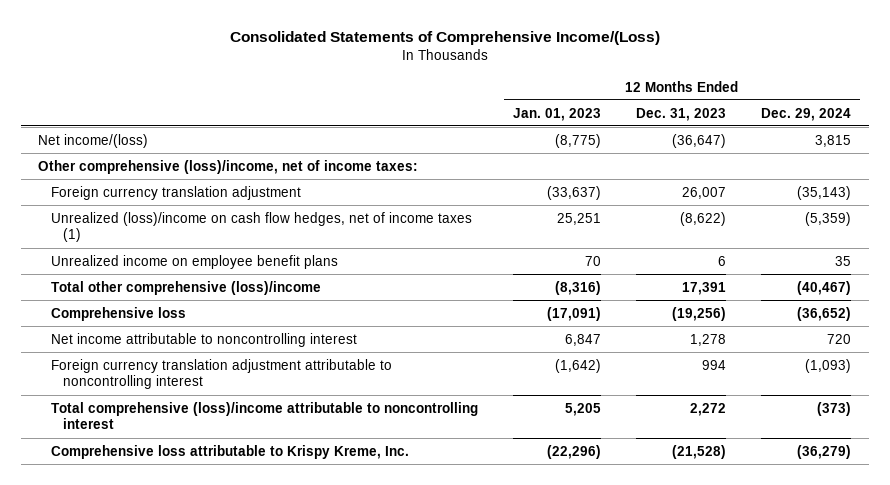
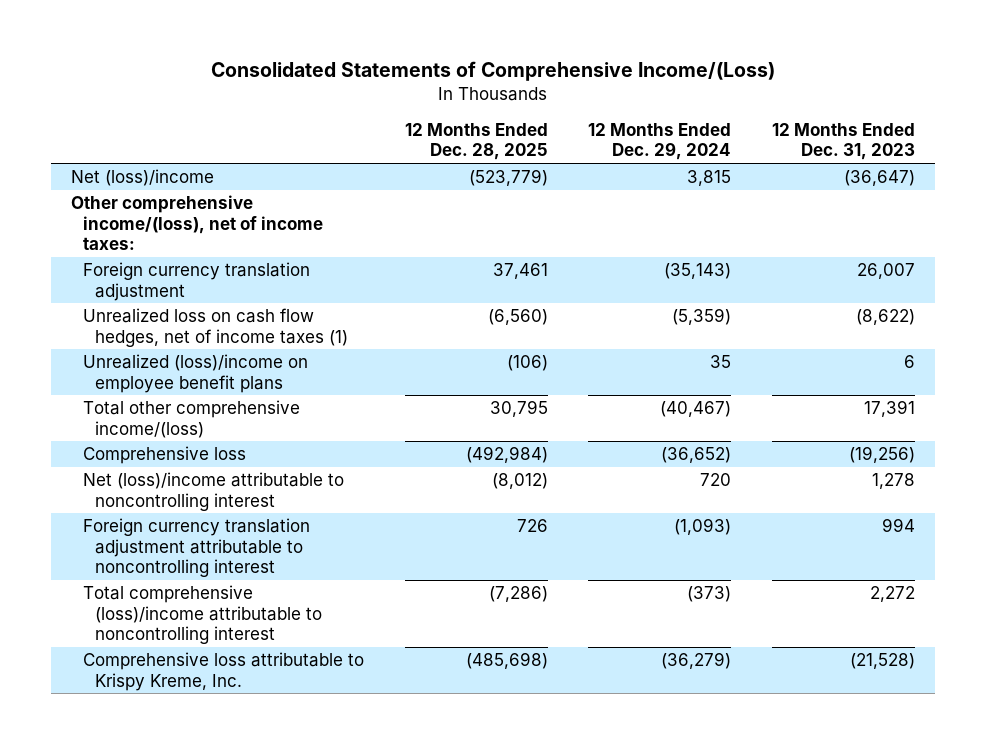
- | 12 Months Ended Jan. 01, 2023 | 12 Months Ended Dec. 31, 2023 | 12 Months Ended Dec. 29, 2024
+ | 12 Months Ended Dec. 28, 2025 | 12 Months Ended Dec. 29, 2024 | 12 Months Ended Dec. 31, 2023
- Net income/(loss) | (8,775) | (36,647) | 3,815
- Other comprehensive (loss)/income, net of income taxes:
+ Net (loss)/income | (523,779) | 3,815 | (36,647)
+ Other comprehensive income/(loss), net of income taxes:
- Unrealized (loss)/income on cash flow hedges, net of income taxes (1) | 25,251 | (8,622) | (5,359)
- Unrealized income on employee benefit plans | 70 | 6 | 35
- Total other comprehensive (loss)/income | (8,316) | 17,391 | (40,467)
+ Unrealized loss on cash flow hedges, net of income taxes (1) | (6,560) | (5,359) | (8,622)
+ Unrealized (loss)/income on employee benefit plans | (106) | 35 | 6
+ Total other comprehensive income/(loss) | 30,795 | (40,467) | 17,391
- Net income attributable to noncontrolling interest | 6,847 | 1,278 | 720
+ Net (loss)/income attributable to noncontrolling interest | (8,012) | 720 | 1,278

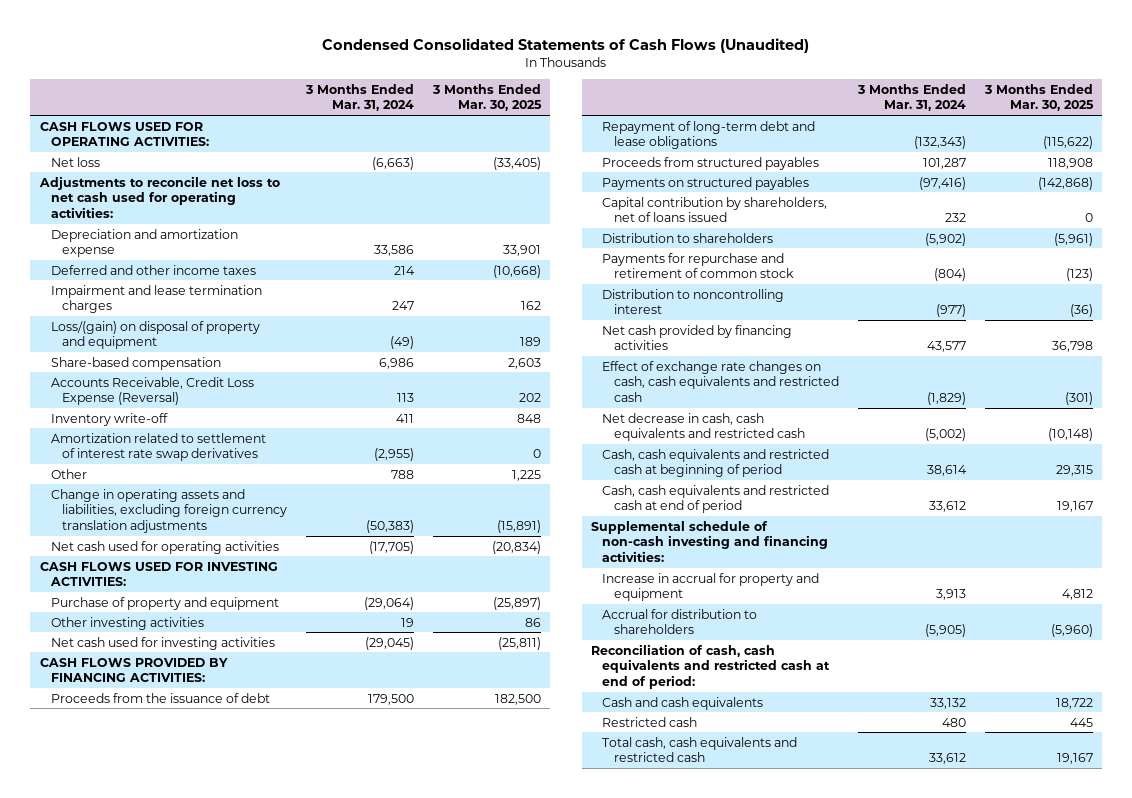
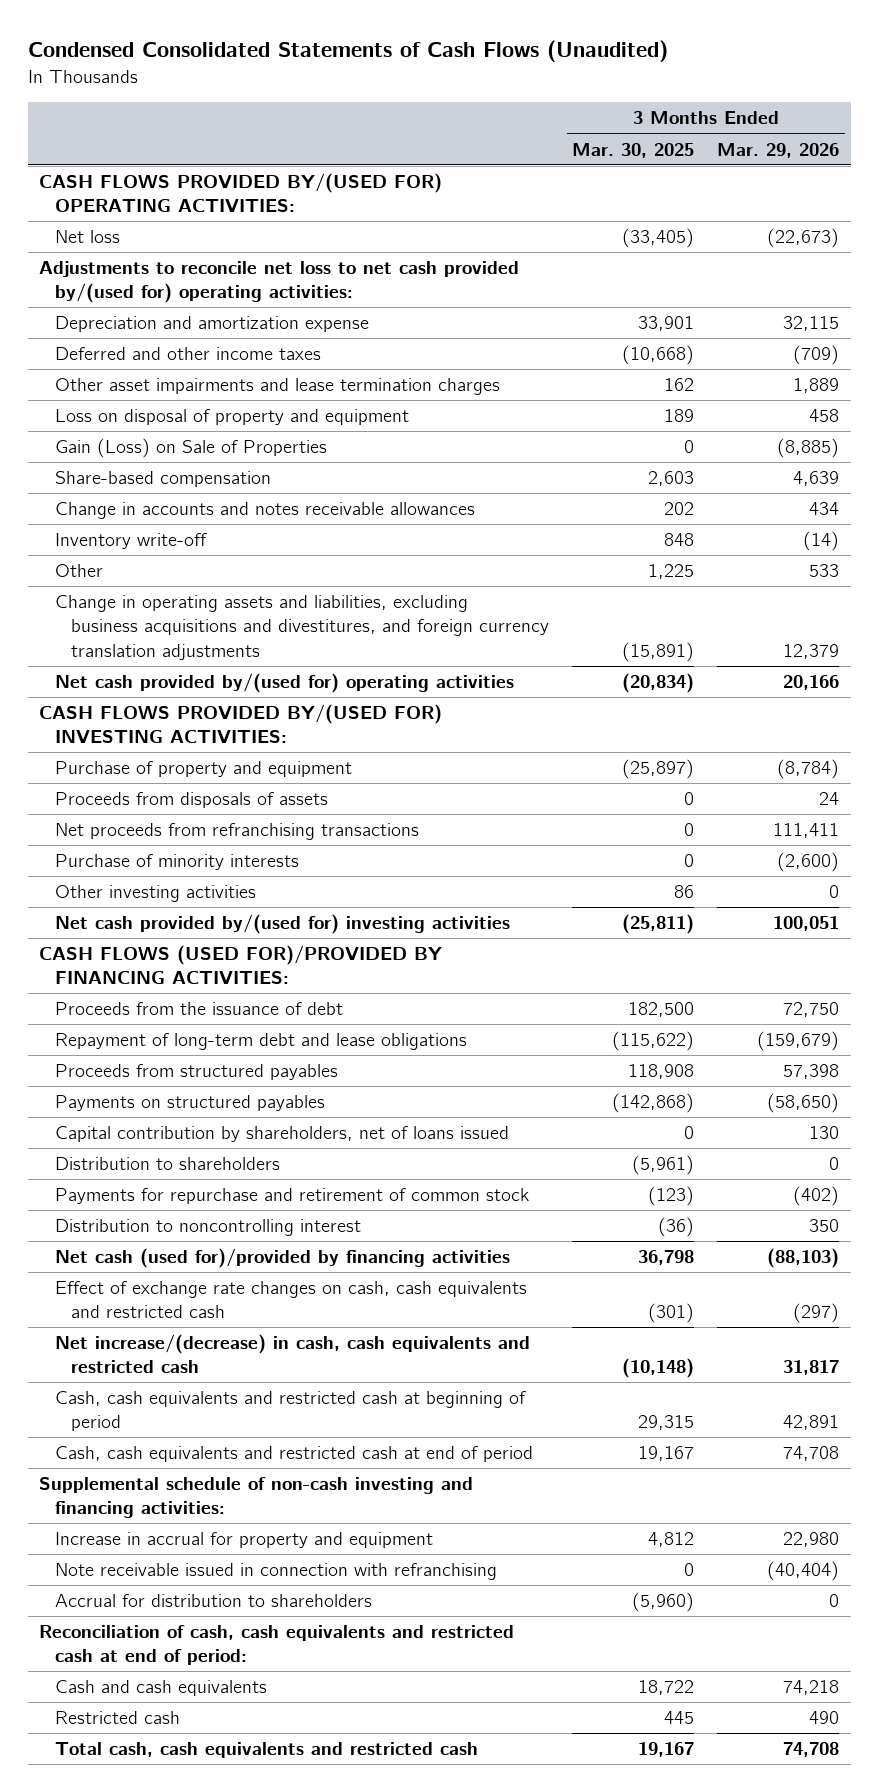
- | 3 Months Ended Mar. 31, 2024 | 3 Months Ended Mar. 30, 2025
+ | 3 Months Ended Mar. 30, 2025 | 3 Months Ended Mar. 29, 2026
- CASH FLOWS USED FOR OPERATING ACTIVITIES:
+ CASH FLOWS PROVIDED BY/(USED FOR) OPERATING ACTIVITIES:
- Adjustments to reconcile net loss to net cash used for operating activities:
+ Adjustments to reconcile net loss to net cash provided by/(used for) operating activities:
- Impairment and lease termination charges | 247 | 162
- Loss/(gain) on disposal of property and equipment | (49) | 189
+ Other asset impairments and lease termination charges | 162 | 1,889
+ Loss on disposal of property and equipment | 189 | 458
+ Gain (Loss) on Sale of Properties | 0 | (8,885)
- Accounts Receivable, Credit Loss Expense (Reversal) | 113 | 202
+ Change in accounts and notes receivable allowances | 202 | 434
- Amortization related to settlement of interest rate swap derivatives | (2,955) | 0
- Change in operating assets and liabilities, excluding foreign currency translation adjustments | (50,383) | (15,891)
- Net cash used for operating activities | (17,705) | (20,834)
- CASH FLOWS USED FOR INVESTING ACTIVITIES:
+ Change in operating assets and liabilities, excluding business acquisitions and divestitures, and foreign currency translation adjustments | (15,891) | 12,379
+ Net cash provided by/(used for) operating activities | (20,834) | 20,166
+ CASH FLOWS PROVIDED BY/(USED FOR) INVESTING ACTIVITIES:
+ Proceeds from disposals of assets | 0 | 24
+ Net proceeds from refranchising transactions | 0 | 111,411
+ Purchase of minority interests | 0 | (2,600)
- Net cash used for investing activities | (29,045) | (25,811)
- CASH FLOWS PROVIDED BY FINANCING ACTIVITIES:
+ Net cash provided by/(used for) investing activities | (25,811) | 100,051
+ CASH FLOWS (USED FOR)/PROVIDED BY FINANCING ACTIVITIES:
- Net cash provided by financing activities | 43,577 | 36,798
+ Net cash (used for)/provided by financing activities | 36,798 | (88,103)
- Net decrease in cash, cash equivalents and restricted cash | (5,002) | (10,148)
+ Net increase/(decrease) in cash, cash equivalents and restricted cash | (10,148) | 31,817
+ Note receivable issued in connection with refranchising | 0 | (40,404)

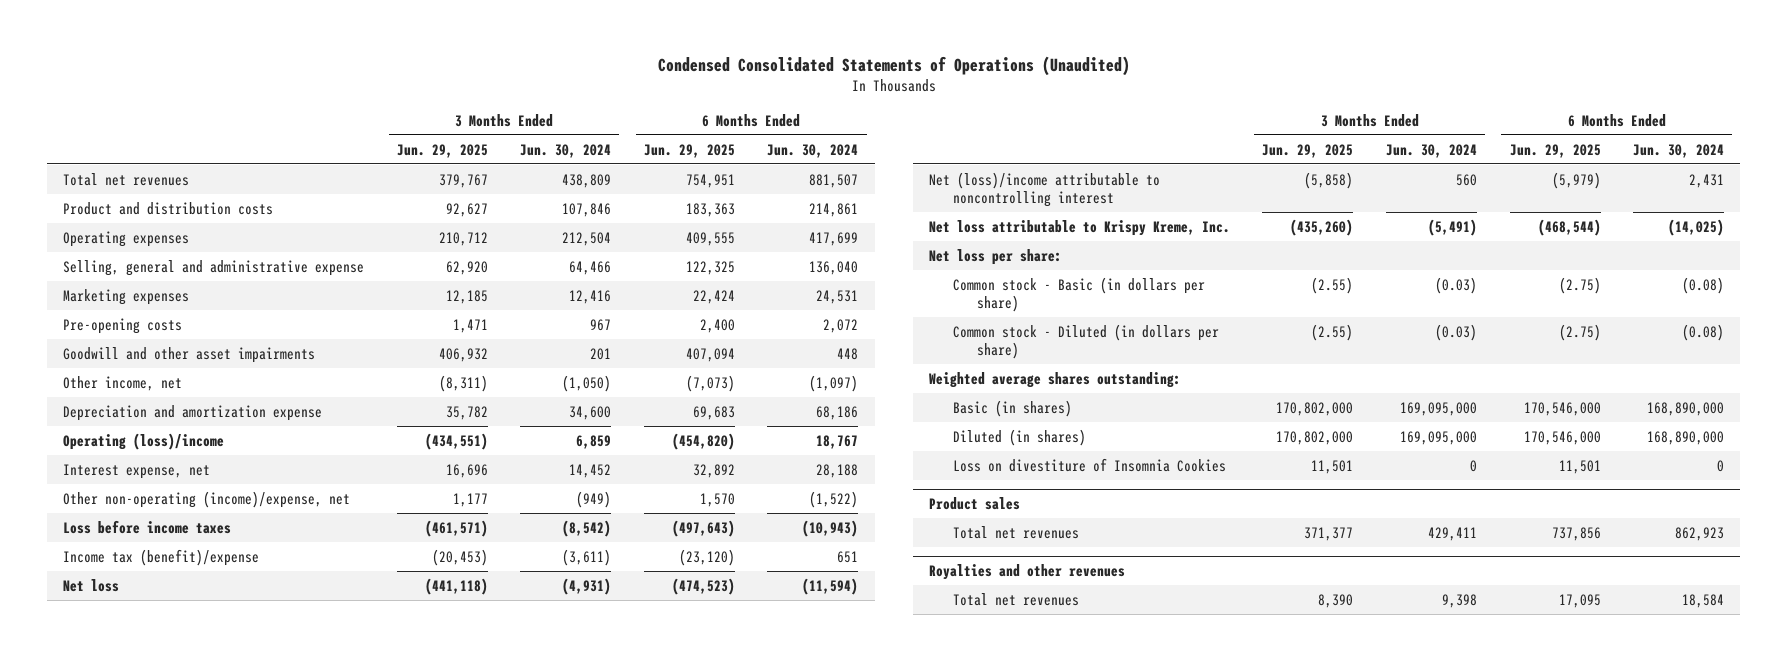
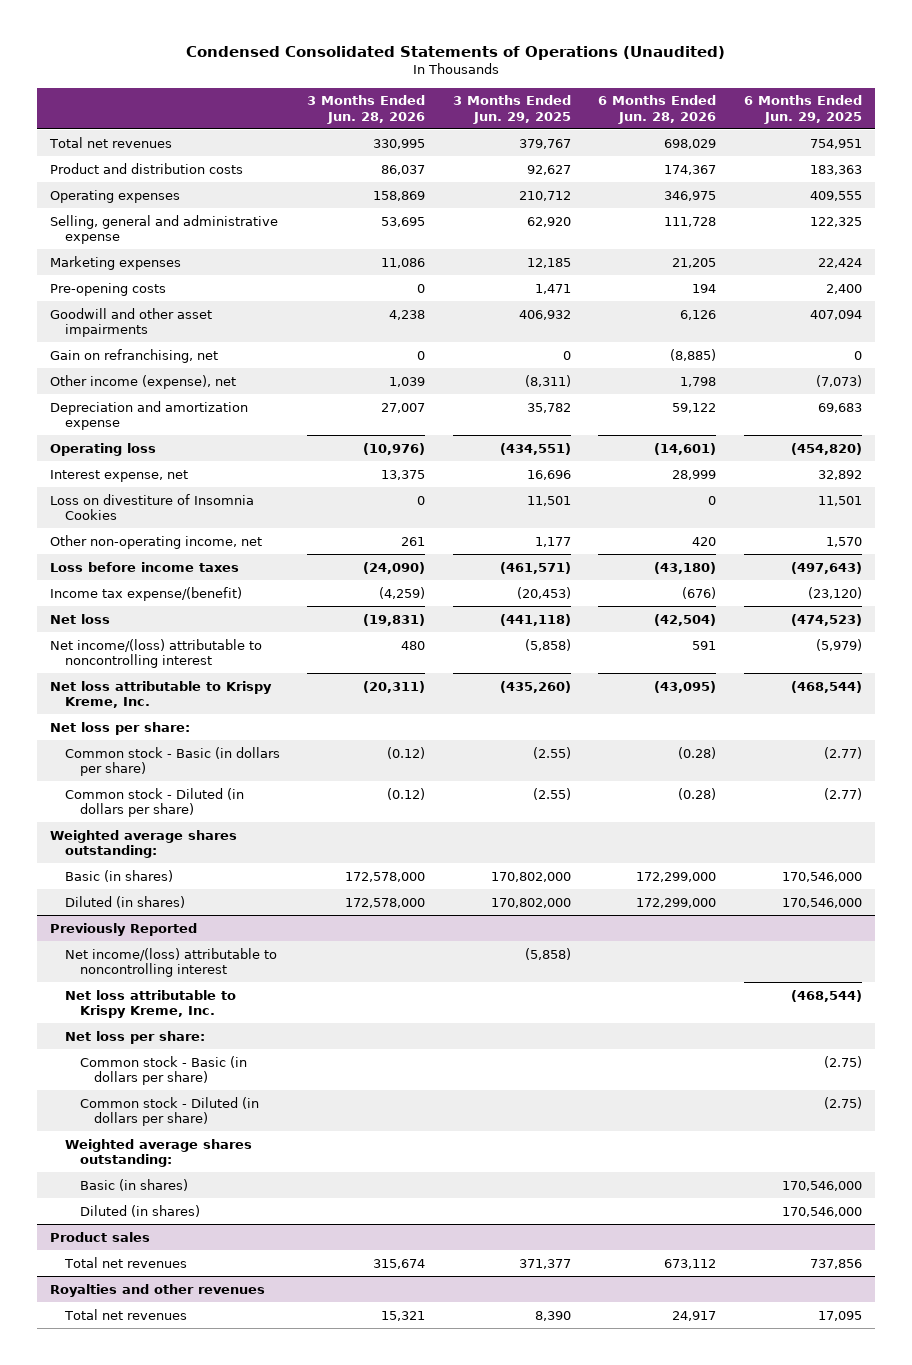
- | 3 Months Ended Jun. 29, 2025 | 3 Months Ended Jun. 30, 2024 | 6 Months Ended Jun. 29, 2025 | 6 Months Ended Jun. 30, 2024
+ | 3 Months Ended Jun. 28, 2026 | 3 Months Ended Jun. 29, 2025 | 6 Months Ended Jun. 28, 2026 | 6 Months Ended Jun. 29, 2025
- Other income, net | (8,311) | (1,050) | (7,073) | (1,097)
+ Gain on refranchising, net | 0 | 0 | (8,885) | 0
+ Other income (expense), net | 1,039 | (8,311) | 1,798 | (7,073)
- Operating (loss)/income | (434,551) | 6,859 | (454,820) | 18,767
+ Operating loss | (10,976) | (434,551) | (14,601) | (454,820)
- Other non-operating (income)/expense, net | 1,177 | (949) | 1,570 | (1,522)
moved up: Loss on divestiture of Insomnia Cookies | 0 | 11,501 | 0 | 11,501
+ Other non-operating income, net | 261 | 1,177 | 420 | 1,570
- Income tax (benefit)/expense | (20,453) | (3,611) | (23,120) | 651
+ Income tax expense/(benefit) | (4,259) | (20,453) | (676) | (23,120)
- Net (loss)/income attributable to noncontrolling interest | (5,858) | 560 | (5,979) | 2,431
+ Net income/(loss) attributable to noncontrolling interest | 480 | (5,858) | 591 | (5,979)
- Common stock - Basic (in dollars per share) | (2.55) | (0.03) | (2.75) | (0.08)
- Common stock - Diluted (in dollars per share) | (2.55) | (0.03) | (2.75) | (0.08)
+ Common stock - Basic (in dollars per share) | (0.12) | (2.55) | (0.28) | (2.77)
+ Common stock - Diluted (in dollars per share) | (0.12) | (2.55) | (0.28) | (2.77)
+ Previously Reported
+ Net income/(loss) attributable to noncontrolling interest | | (5,858) | |
+ Net loss attributable to Krispy Kreme, Inc. | | | | (468,544)
+ Net loss per share:
+ Common stock - Basic (in dollars per share) | | | | (2.75)
+ Common stock - Diluted (in dollars per share) | | | | (2.75)
+ Weighted average shares outstanding:
+ Basic (in shares) | | | | 170,546,000
+ Diluted (in shares) | | | | 170,546,000

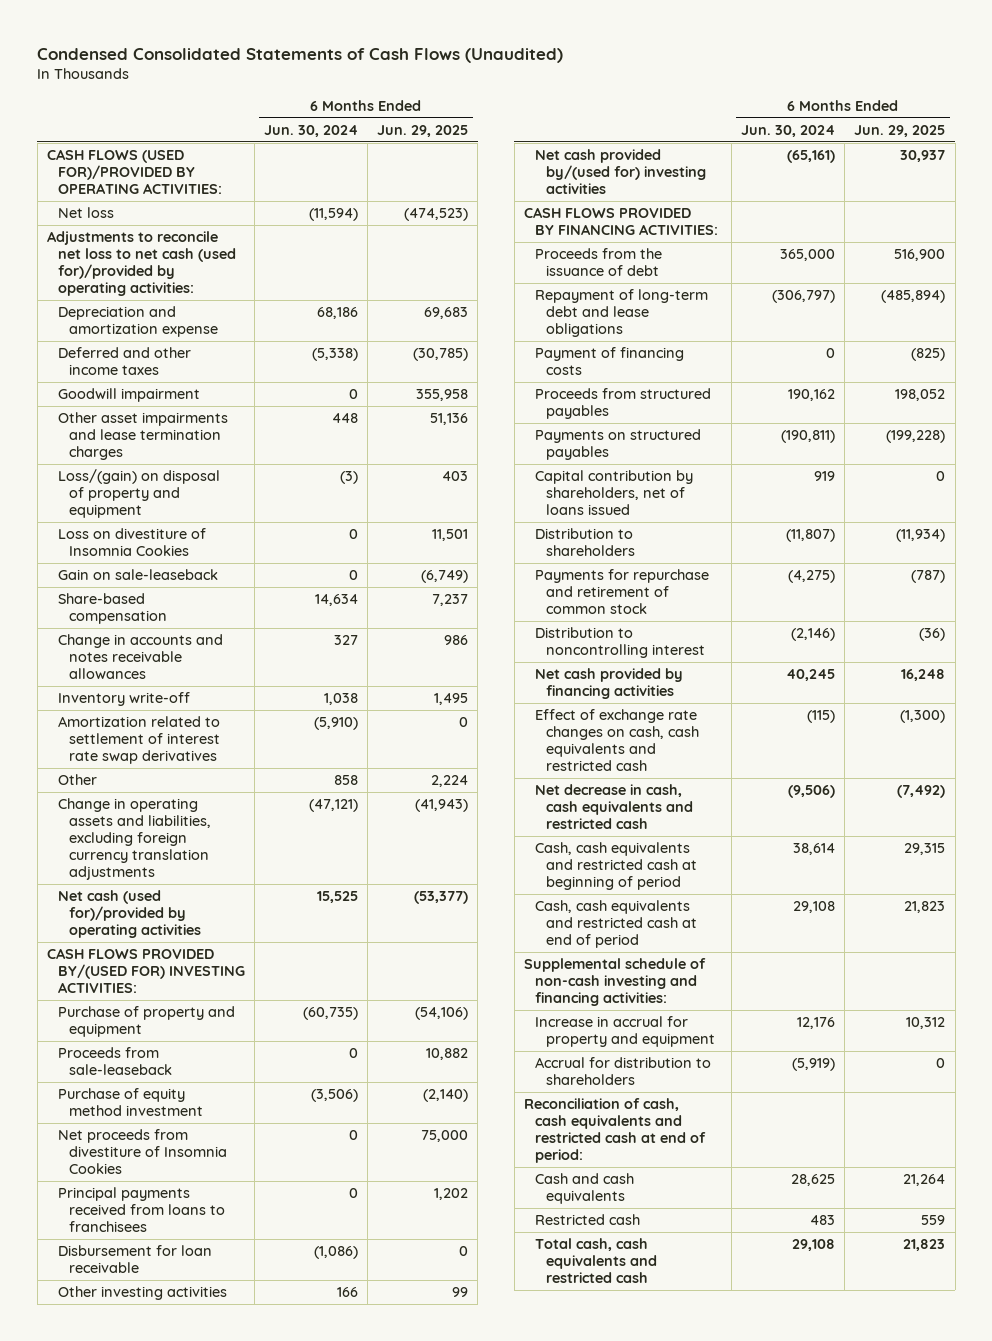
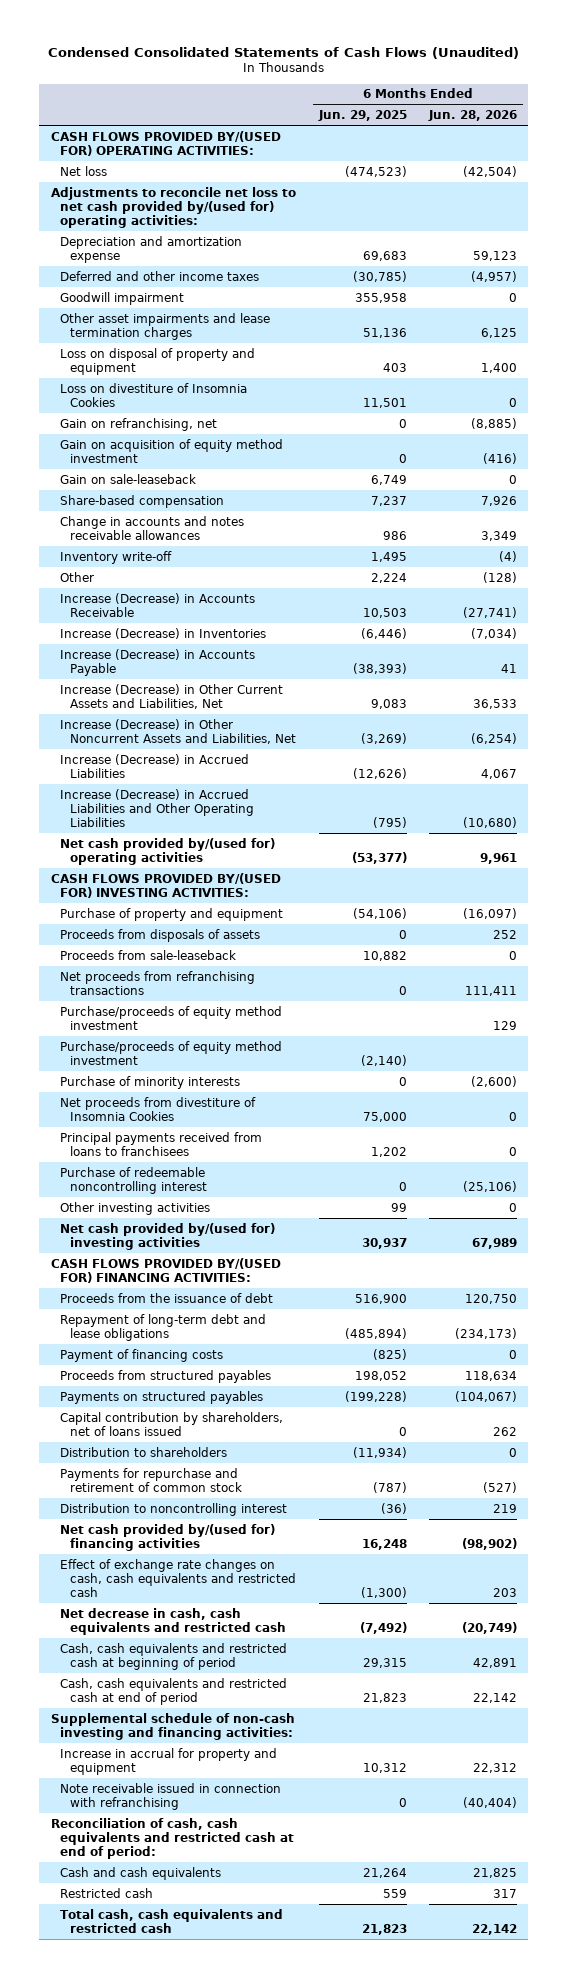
- | 6 Months Ended Jun. 30, 2024 | 6 Months Ended Jun. 29, 2025
+ | 6 Months Ended Jun. 29, 2025 | 6 Months Ended Jun. 28, 2026
- CASH FLOWS (USED FOR)/PROVIDED BY OPERATING ACTIVITIES:
+ CASH FLOWS PROVIDED BY/(USED FOR) OPERATING ACTIVITIES:
- Adjustments to reconcile net loss to net cash (used for)/provided by operating activities:
+ Adjustments to reconcile net loss to net cash provided by/(used for) operating activities:
- Loss/(gain) on disposal of property and equipment | (3) | 403
+ Loss on disposal of property and equipment | 403 | 1,400
- Gain on sale-leaseback | 0 | (6,749)
+ Gain on refranchising, net | 0 | (8,885)
+ Gain on acquisition of equity method investment | 0 | (416)
+ Gain on sale-leaseback | 6,749 | 0
- Amortization related to settlement of interest rate swap derivatives | (5,910) | 0
- Change in operating assets and liabilities, excluding foreign currency translation adjustments | (47,121) | (41,943)
- Net cash (used for)/provided by operating activities | 15,525 | (53,377)
+ Increase (Decrease) in Accounts Receivable | 10,503 | (27,741)
+ Increase (Decrease) in Inventories | (6,446) | (7,034)
+ Increase (Decrease) in Accounts Payable | (38,393) | 41
+ Increase (Decrease) in Other Current Assets and Liabilities, Net | 9,083 | 36,533
+ Increase (Decrease) in Other Noncurrent Assets and Liabilities, Net | (3,269) | (6,254)
+ Increase (Decrease) in Accrued Liabilities | (12,626) | 4,067
+ Increase (Decrease) in Accrued Liabilities and Other Operating Liabilities | (795) | (10,680)
+ Net cash provided by/(used for) operating activities | (53,377) | 9,961
+ Proceeds from disposals of assets | 0 | 252
- Purchase of equity method investment | (3,506) | (2,140)
+ Net proceeds from refranchising transactions | 0 | 111,411
+ Purchase/proceeds of equity method investment | | 129
+ Purchase/proceeds of equity method investment | (2,140) |
+ Purchase of minority interests | 0 | (2,600)
- Disbursement for loan receivable | (1,086) | 0
+ Purchase of redeemable noncontrolling interest | 0 | (25,106)
- CASH FLOWS PROVIDED BY FINANCING ACTIVITIES:
+ CASH FLOWS PROVIDED BY/(USED FOR) FINANCING ACTIVITIES:
- Net cash provided by financing activities | 40,245 | 16,248
+ Net cash provided by/(used for) financing activities | 16,248 | (98,902)
- Accrual for distribution to shareholders | (5,919) | 0
+ Note receivable issued in connection with refranchising | 0 | (40,404)

